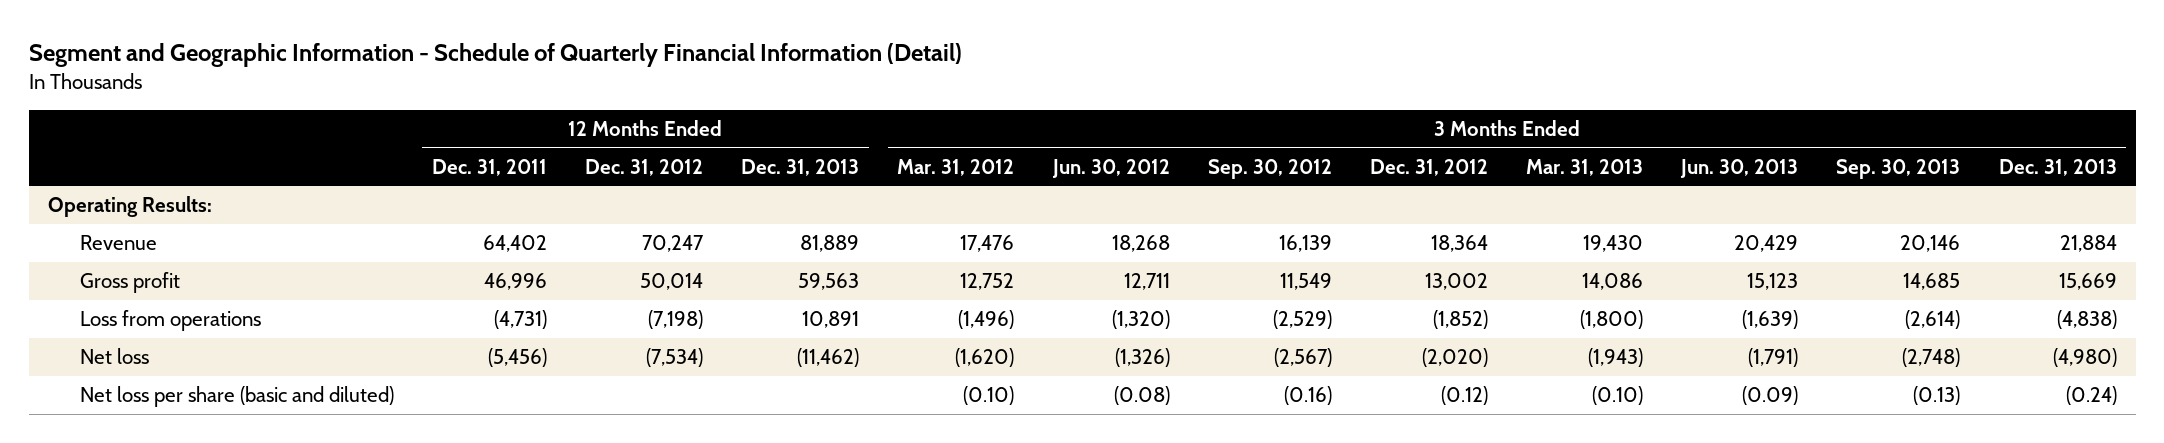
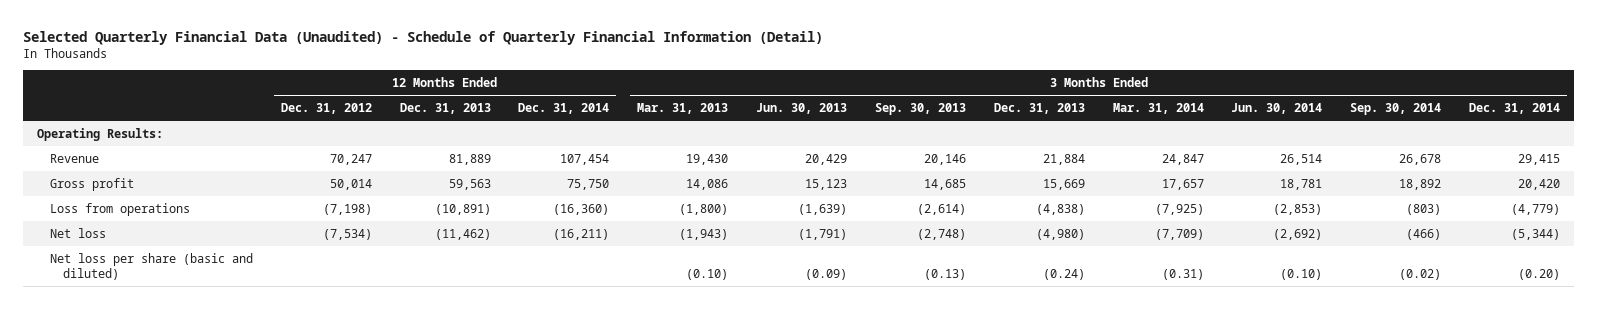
- Segment and Geographic Information - Schedule of Quarterly Financial Information (Detail)
+ Selected Quarterly Financial Data (Unaudited) - Schedule of Quarterly Financial Information (Detail)
- | 12 Months Ended Dec. 31, 2011 | 12 Months Ended Dec. 31, 2012 | 12 Months Ended Dec. 31, 2013 | 3 Months Ended Mar. 31, 2012 | 3 Months Ended Jun. 30, 2012 | 3 Months Ended Sep. 30, 2012 | 3 Months Ended Dec. 31, 2012 | 3 Months Ended Mar. 31, 2013 | 3 Months Ended Jun. 30, 2013 | 3 Months Ended Sep. 30, 2013 | 3 Months Ended Dec. 31, 2013
+ | 12 Months Ended Dec. 31, 2012 | 12 Months Ended Dec. 31, 2013 | 12 Months Ended Dec. 31, 2014 | 3 Months Ended Mar. 31, 2013 | 3 Months Ended Jun. 30, 2013 | 3 Months Ended Sep. 30, 2013 | 3 Months Ended Dec. 31, 2013 | 3 Months Ended Mar. 31, 2014 | 3 Months Ended Jun. 30, 2014 | 3 Months Ended Sep. 30, 2014 | 3 Months Ended Dec. 31, 2014
- Loss from operations | (4,731) | (7,198) | 10,891 | (1,496) | (1,320) | (2,529) | (1,852) | (1,800) | (1,639) | (2,614) | (4,838)
+ Loss from operations | (7,198) | (10,891) | (16,360) | (1,800) | (1,639) | (2,614) | (4,838) | (7,925) | (2,853) | (803) | (4,779)

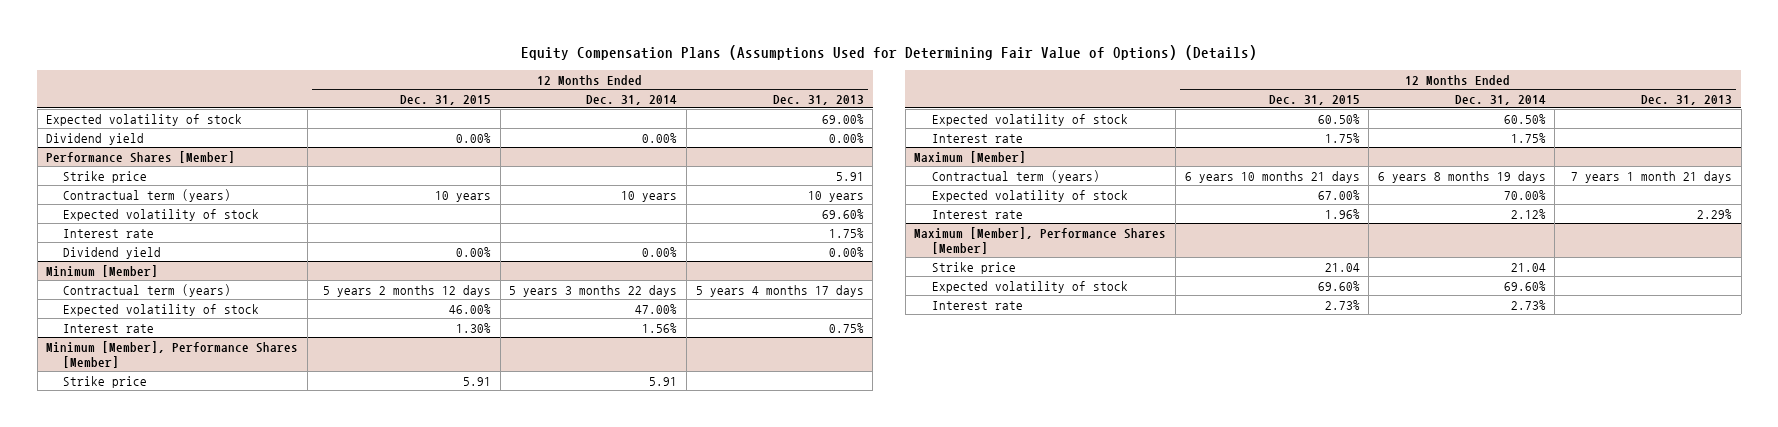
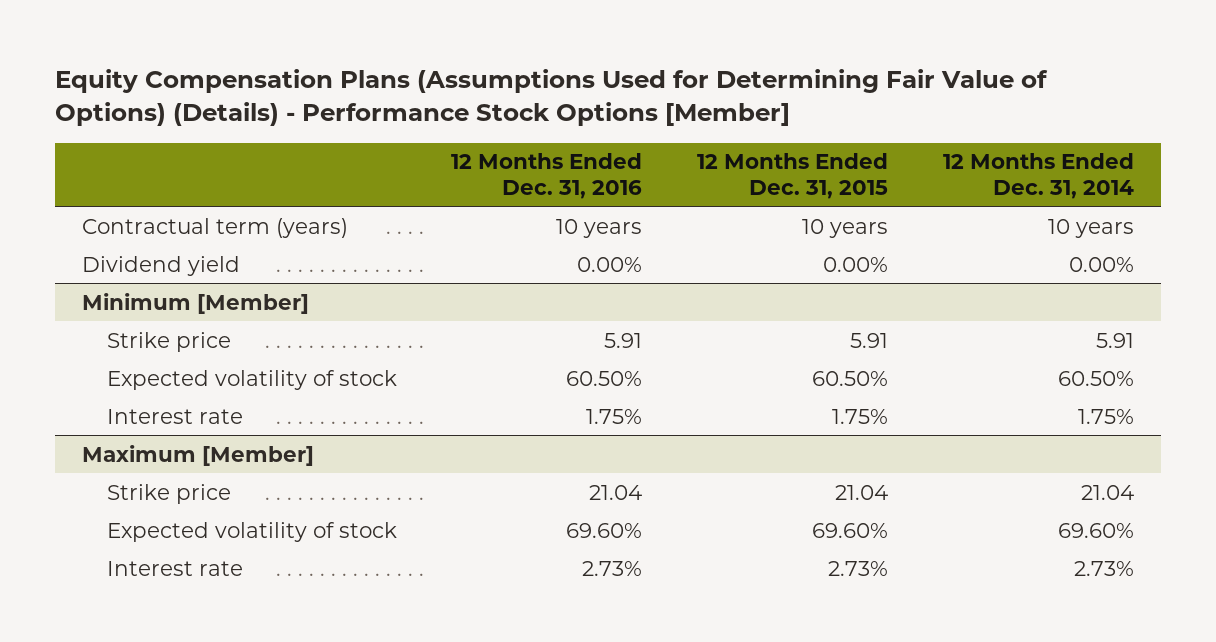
- Equity Compensation Plans (Assumptions Used for Determining Fair Value of Options) (Details)
+ Equity Compensation Plans (Assumptions Used for Determining Fair Value of Options) (Details) - Performance Stock Options [Member]
- | 12 Months Ended Dec. 31, 2015 | 12 Months Ended Dec. 31, 2014 | 12 Months Ended Dec. 31, 2013
+ | 12 Months Ended Dec. 31, 2016 | 12 Months Ended Dec. 31, 2015 | 12 Months Ended Dec. 31, 2014
- Expected volatility of stock | | | 69.00%
- Dividend yield | 0.00% | 0.00% | 0.00%
- Performance Shares [Member]
- Strike price | | | 5.91
- Expected volatility of stock | | | 69.60%
- Interest rate | | | 1.75%
@ Minimum [Member]
- Contractual term (years) | 5 years 2 months 12 days | 5 years 3 months 22 days | 5 years 4 months 17 days
- Expected volatility of stock | 46.00% | 47.00% |
- Interest rate | 1.30% | 1.56% | 0.75%
- Minimum [Member], Performance Shares [Member]
@ Maximum [Member]
- Contractual term (years) | 6 years 10 months 21 days | 6 years 8 months 19 days | 7 years 1 month 21 days
- Expected volatility of stock | 67.00% | 70.00% |
- Interest rate | 1.96% | 2.12% | 2.29%
- Maximum [Member], Performance Shares [Member]

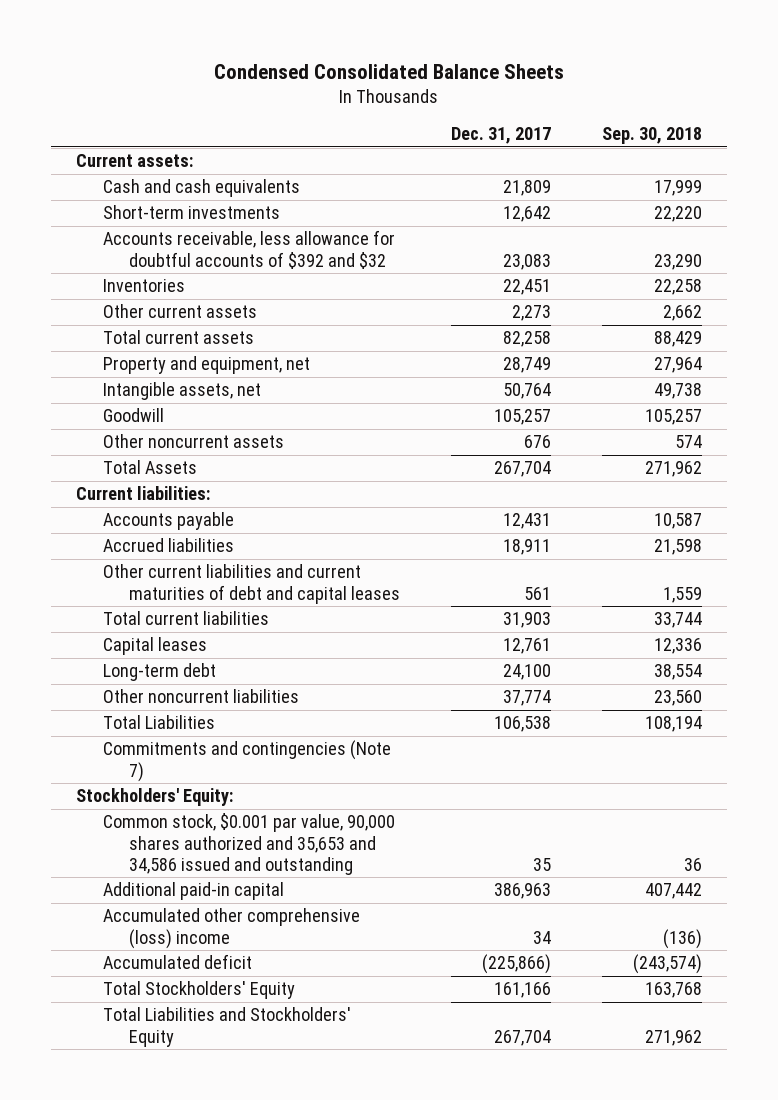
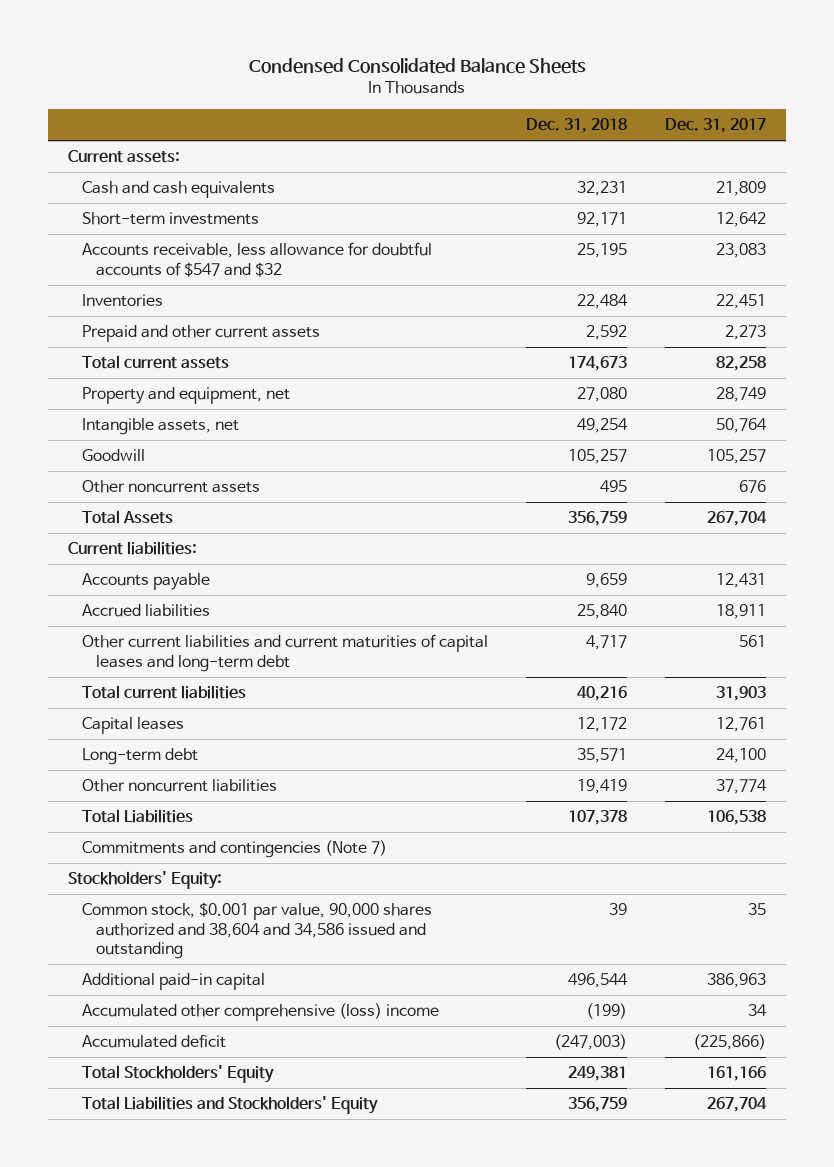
- | Dec. 31, 2017 | Sep. 30, 2018
+ | Dec. 31, 2018 | Dec. 31, 2017
- Accounts receivable, less allowance for doubtful accounts of $392 and $32 | 23,083 | 23,290
+ Accounts receivable, less allowance for doubtful accounts of $547 and $32 | 25,195 | 23,083
- Other current assets | 2,273 | 2,662
+ Prepaid and other current assets | 2,592 | 2,273
- Other current liabilities and current maturities of debt and capital leases | 561 | 1,559
+ Other current liabilities and current maturities of capital leases and long-term debt | 4,717 | 561
- Common stock, $0.001 par value, 90,000 shares authorized and 35,653 and 34,586 issued and outstanding | 35 | 36
+ Common stock, $0.001 par value, 90,000 shares authorized and 38,604 and 34,586 issued and outstanding | 39 | 35

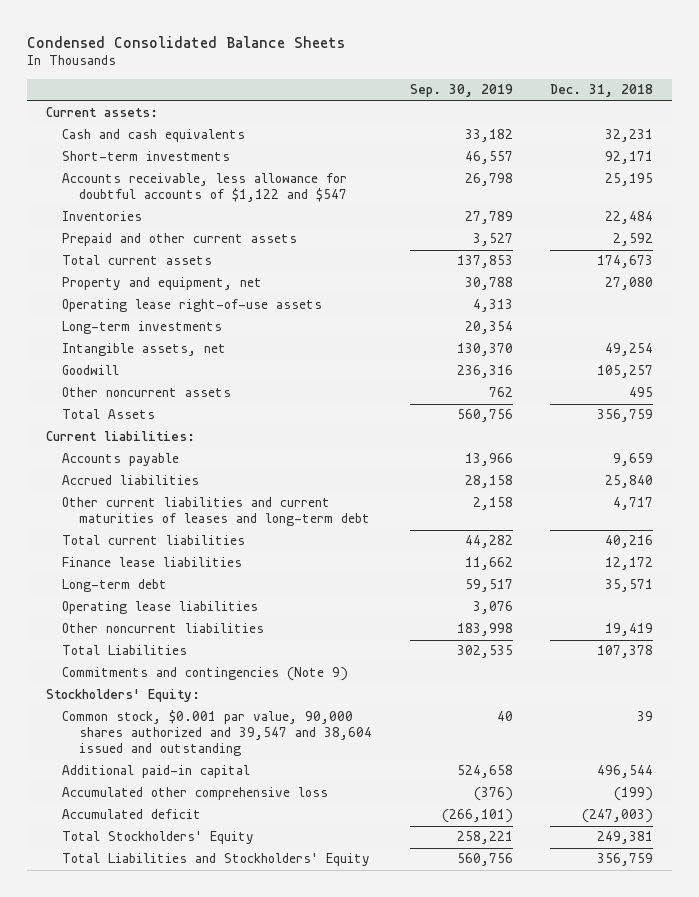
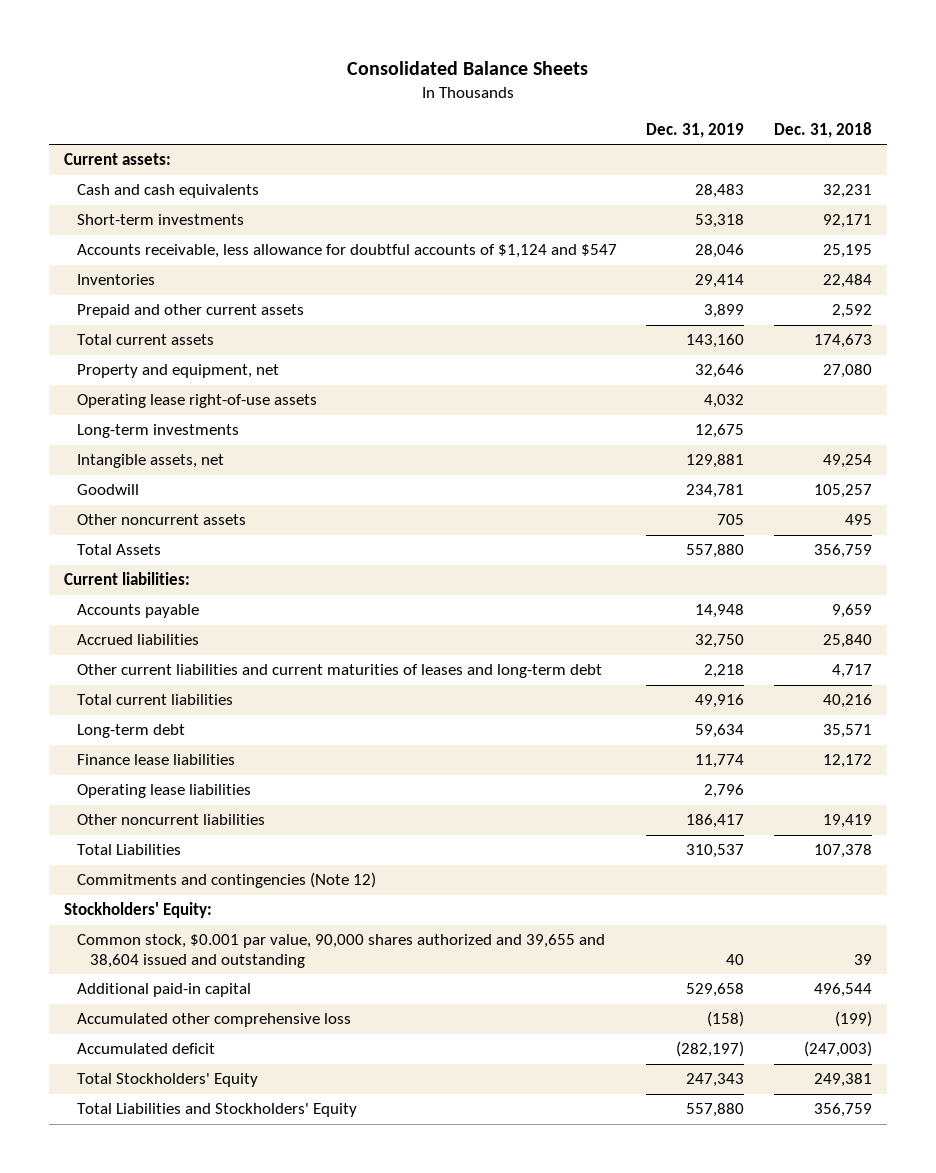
- Condensed Consolidated Balance Sheets
+ Consolidated Balance Sheets
- | Sep. 30, 2019 | Dec. 31, 2018
+ | Dec. 31, 2019 | Dec. 31, 2018
- Accounts receivable, less allowance for doubtful accounts of $1,122 and $547 | 26,798 | 25,195
+ Accounts receivable, less allowance for doubtful accounts of $1,124 and $547 | 28,046 | 25,195
moved down: Finance lease liabilities | 11,774 | 12,172
- Commitments and contingencies (Note 9)
+ Commitments and contingencies (Note 12)
- Common stock, $0.001 par value, 90,000 shares authorized and 39,547 and 38,604 issued and outstanding | 40 | 39
+ Common stock, $0.001 par value, 90,000 shares authorized and 39,655 and 38,604 issued and outstanding | 40 | 39

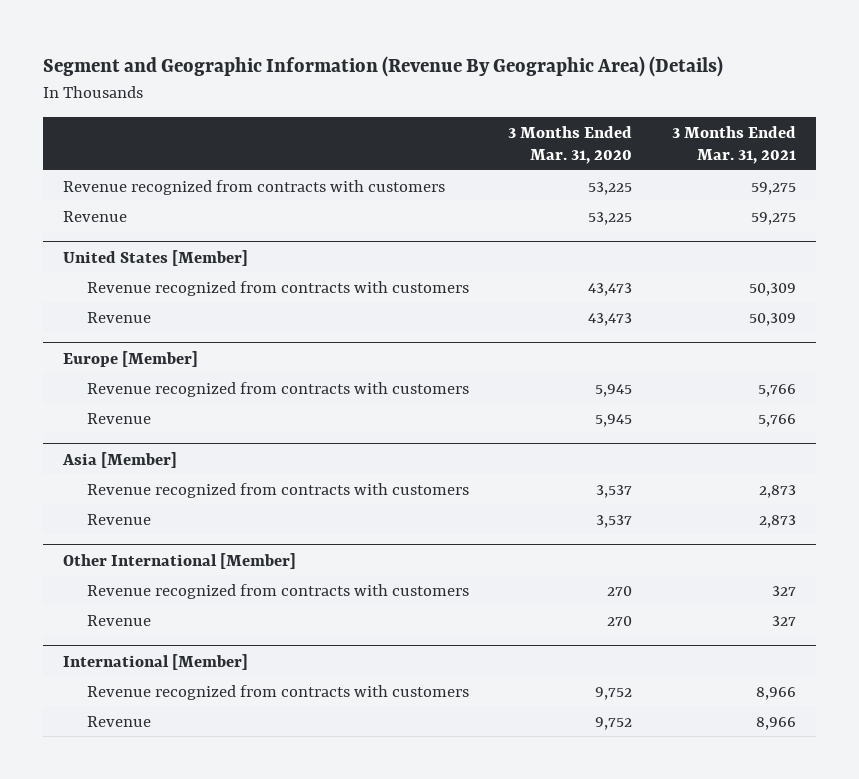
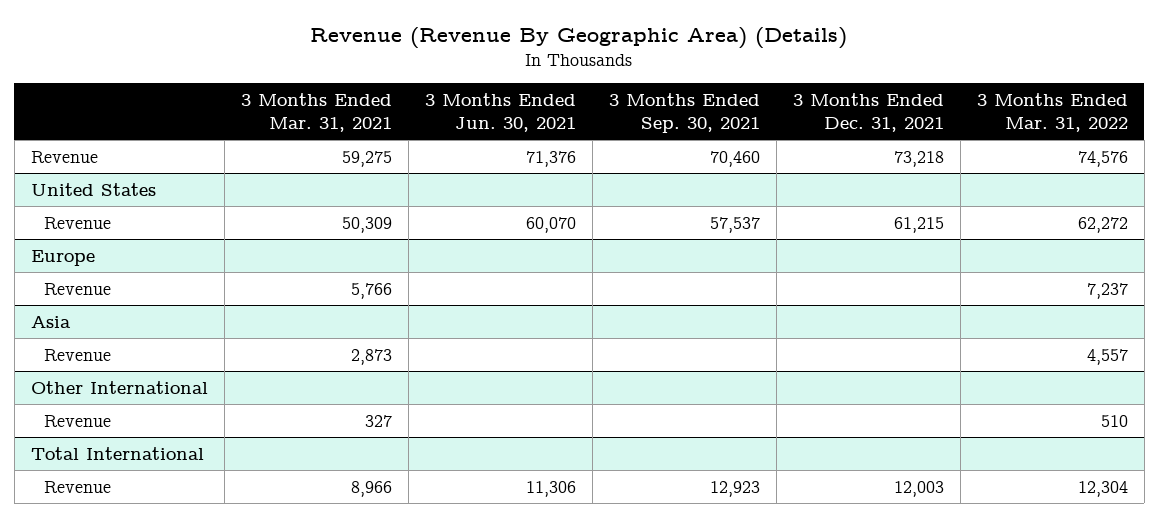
- Segment and Geographic Information (Revenue By Geographic Area) (Details)
+ Revenue (Revenue By Geographic Area) (Details)
- | 3 Months Ended Mar. 31, 2020 | 3 Months Ended Mar. 31, 2021
+ | 3 Months Ended Mar. 31, 2021 | 3 Months Ended Jun. 30, 2021 | 3 Months Ended Sep. 30, 2021 | 3 Months Ended Dec. 31, 2021 | 3 Months Ended Mar. 31, 2022
- Revenue recognized from contracts with customers | 53,225 | 59,275
- United States [Member]
- Revenue recognized from contracts with customers | 43,473 | 50,309
+ United States
- Europe [Member]
- Revenue recognized from contracts with customers | 5,945 | 5,766
+ Europe
- Asia [Member]
- Revenue recognized from contracts with customers | 3,537 | 2,873
+ Asia
- Other International [Member]
- Revenue recognized from contracts with customers | 270 | 327
+ Other International
- International [Member]
- Revenue recognized from contracts with customers | 9,752 | 8,966
+ Total International

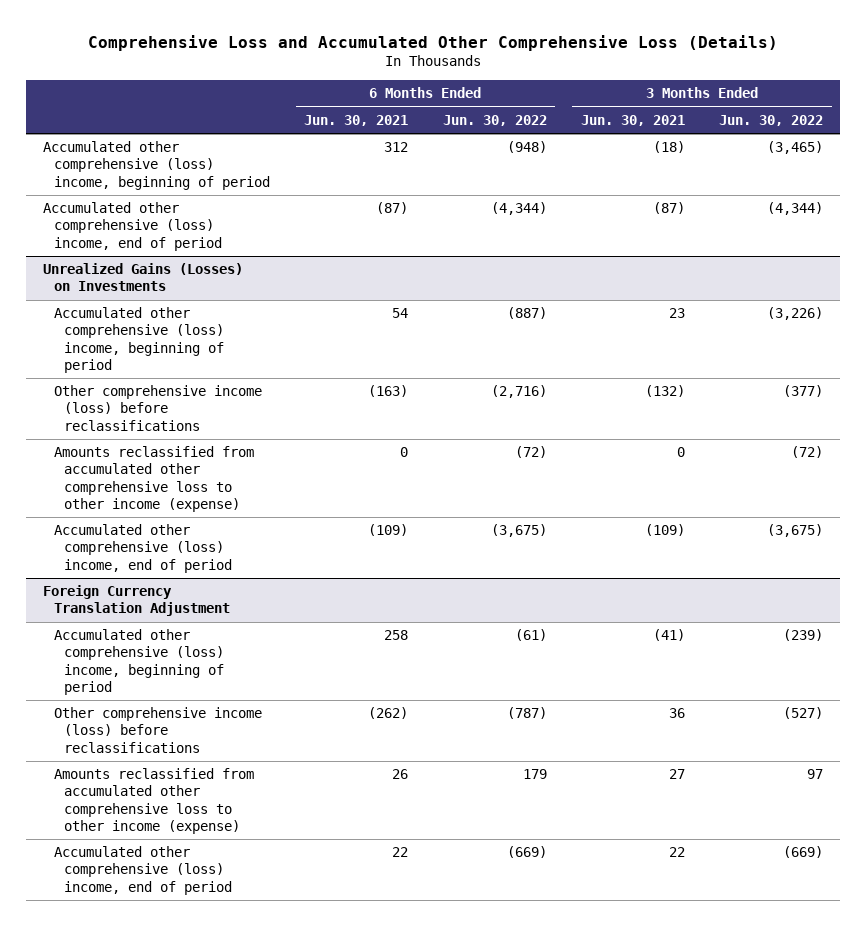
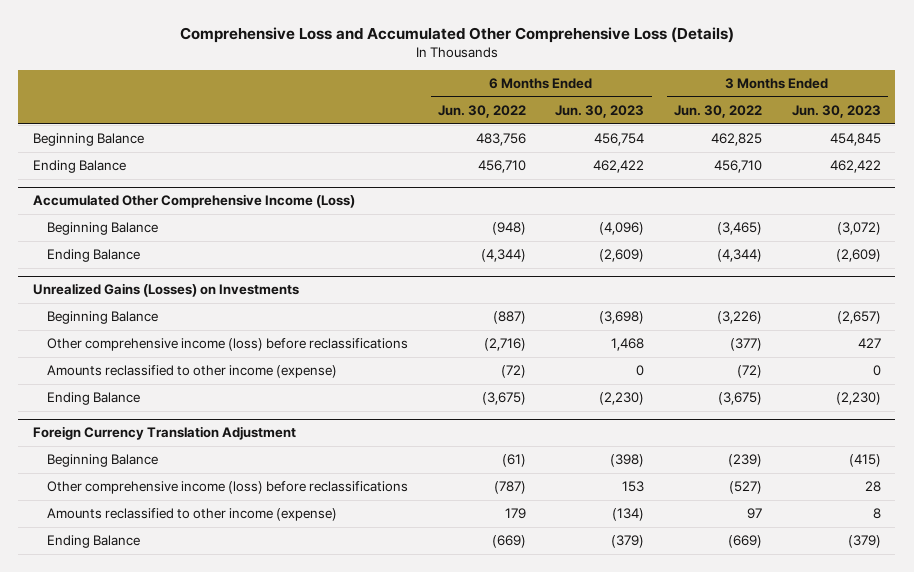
- | 6 Months Ended Jun. 30, 2021 | 6 Months Ended Jun. 30, 2022 | 3 Months Ended Jun. 30, 2021 | 3 Months Ended Jun. 30, 2022
+ | 6 Months Ended Jun. 30, 2022 | 6 Months Ended Jun. 30, 2023 | 3 Months Ended Jun. 30, 2022 | 3 Months Ended Jun. 30, 2023
- Accumulated other comprehensive (loss) income, beginning of period | 312 | (948) | (18) | (3,465)
- Accumulated other comprehensive (loss) income, end of period | (87) | (4,344) | (87) | (4,344)
+ Beginning Balance | 483,756 | 456,754 | 462,825 | 454,845
+ Ending Balance | 456,710 | 462,422 | 456,710 | 462,422
+ Accumulated Other Comprehensive Income (Loss)
+ Beginning Balance | (948) | (4,096) | (3,465) | (3,072)
+ Ending Balance | (4,344) | (2,609) | (4,344) | (2,609)
@ Unrealized Gains (Losses) on Investments
- Accumulated other comprehensive (loss) income, beginning of period | 54 | (887) | 23 | (3,226)
+ Beginning Balance | (887) | (3,698) | (3,226) | (2,657)
- Amounts reclassified from accumulated other comprehensive loss to other income (expense) | 0 | (72) | 0 | (72)
- Accumulated other comprehensive (loss) income, end of period | (109) | (3,675) | (109) | (3,675)
+ Amounts reclassified to other income (expense) | (72) | 0 | (72) | 0
+ Ending Balance | (3,675) | (2,230) | (3,675) | (2,230)
@ Foreign Currency Translation Adjustment
- Accumulated other comprehensive (loss) income, beginning of period | 258 | (61) | (41) | (239)
+ Beginning Balance | (61) | (398) | (239) | (415)
- Amounts reclassified from accumulated other comprehensive loss to other income (expense) | 26 | 179 | 27 | 97
- Accumulated other comprehensive (loss) income, end of period | 22 | (669) | 22 | (669)
+ Amounts reclassified to other income (expense) | 179 | (134) | 97 | 8
+ Ending Balance | (669) | (379) | (669) | (379)

